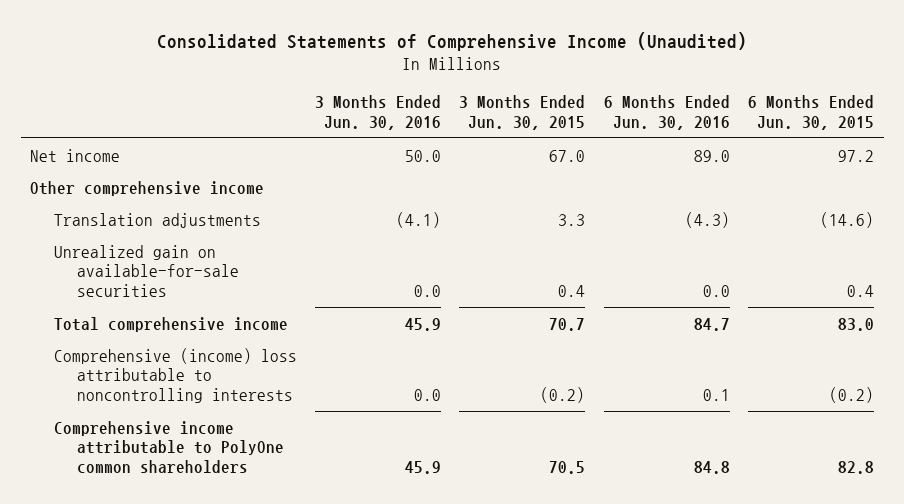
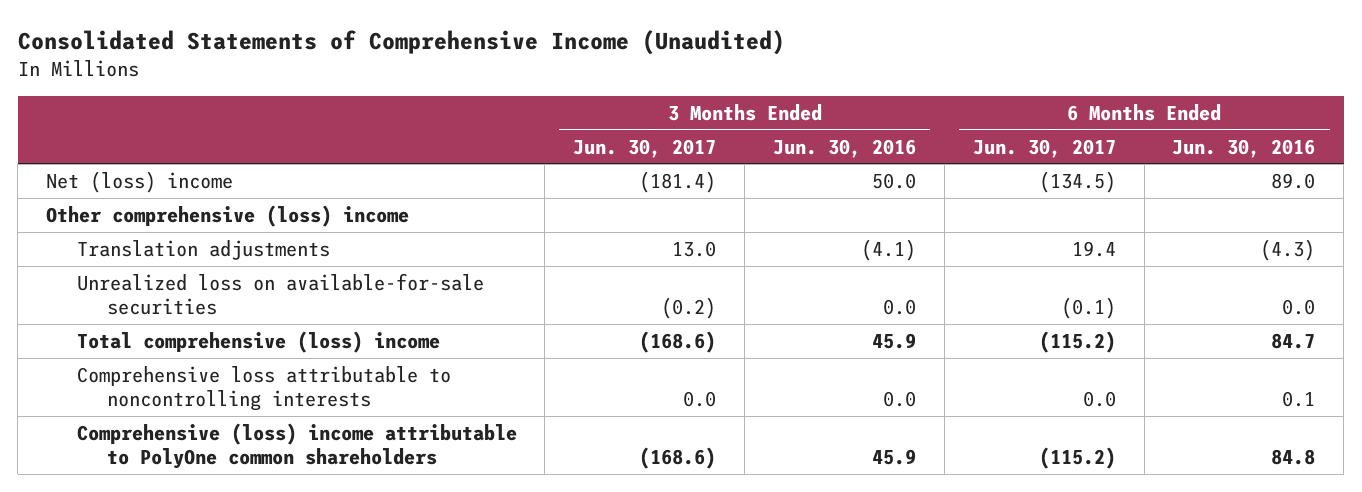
- | 3 Months Ended Jun. 30, 2016 | 3 Months Ended Jun. 30, 2015 | 6 Months Ended Jun. 30, 2016 | 6 Months Ended Jun. 30, 2015
+ | 3 Months Ended Jun. 30, 2017 | 3 Months Ended Jun. 30, 2016 | 6 Months Ended Jun. 30, 2017 | 6 Months Ended Jun. 30, 2016
- Net income | 50.0 | 67.0 | 89.0 | 97.2
- Other comprehensive income
+ Net (loss) income | (181.4) | 50.0 | (134.5) | 89.0
+ Other comprehensive (loss) income
- Unrealized gain on available-for-sale securities | 0.0 | 0.4 | 0.0 | 0.4
- Total comprehensive income | 45.9 | 70.7 | 84.7 | 83.0
- Comprehensive (income) loss attributable to noncontrolling interests | 0.0 | (0.2) | 0.1 | (0.2)
- Comprehensive income attributable to PolyOne common shareholders | 45.9 | 70.5 | 84.8 | 82.8
+ Unrealized loss on available-for-sale securities | (0.2) | 0.0 | (0.1) | 0.0
+ Total comprehensive (loss) income | (168.6) | 45.9 | (115.2) | 84.7
+ Comprehensive loss attributable to noncontrolling interests | 0.0 | 0.0 | 0.0 | 0.1
+ Comprehensive (loss) income attributable to PolyOne common shareholders | (168.6) | 45.9 | (115.2) | 84.8

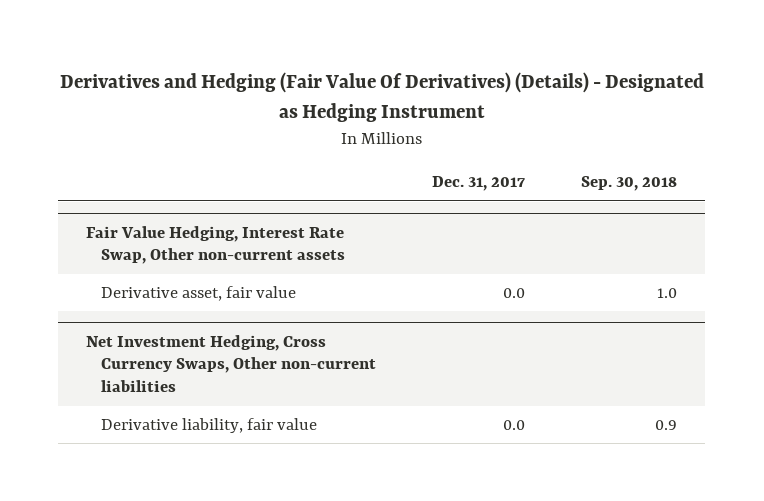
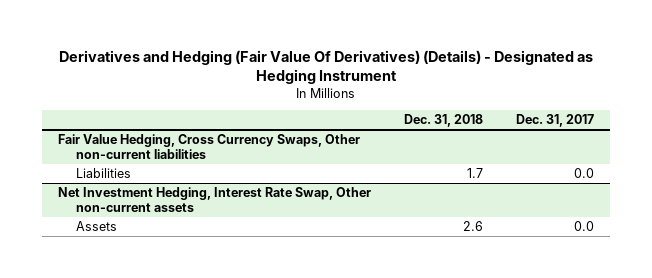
- | Dec. 31, 2017 | Sep. 30, 2018
+ | Dec. 31, 2018 | Dec. 31, 2017
- Fair Value Hedging, Interest Rate Swap, Other non-current assets
- Derivative asset, fair value | 0.0 | 1.0
- Net Investment Hedging, Cross Currency Swaps, Other non-current liabilities
- Derivative liability, fair value | 0.0 | 0.9
+ Fair Value Hedging, Cross Currency Swaps, Other non-current liabilities
+ Liabilities | 1.7 | 0.0
+ Net Investment Hedging, Interest Rate Swap, Other non-current assets
+ Assets | 2.6 | 0.0

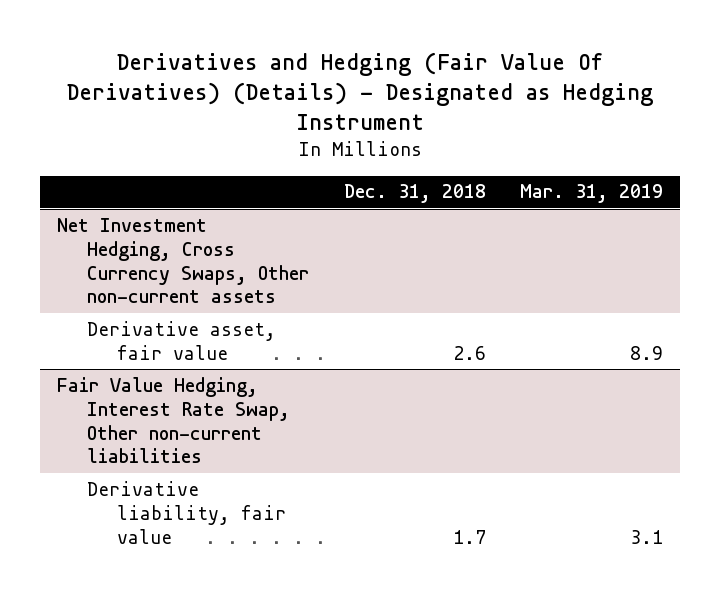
- | Dec. 31, 2018 | Dec. 31, 2017
+ | Dec. 31, 2018 | Mar. 31, 2019
- Fair Value Hedging, Cross Currency Swaps, Other non-current liabilities
- Liabilities | 1.7 | 0.0
- Net Investment Hedging, Interest Rate Swap, Other non-current assets
- Assets | 2.6 | 0.0
+ Net Investment Hedging, Cross Currency Swaps, Other non-current assets
+ Derivative asset, fair value | 2.6 | 8.9
+ Fair Value Hedging, Interest Rate Swap, Other non-current liabilities
+ Derivative liability, fair value | 1.7 | 3.1

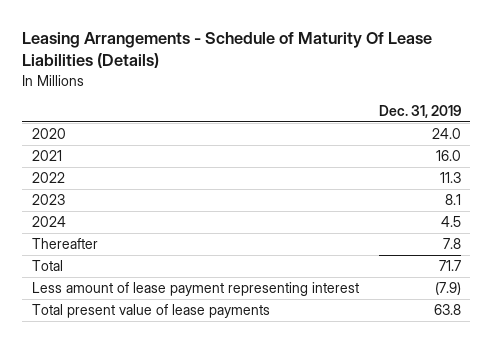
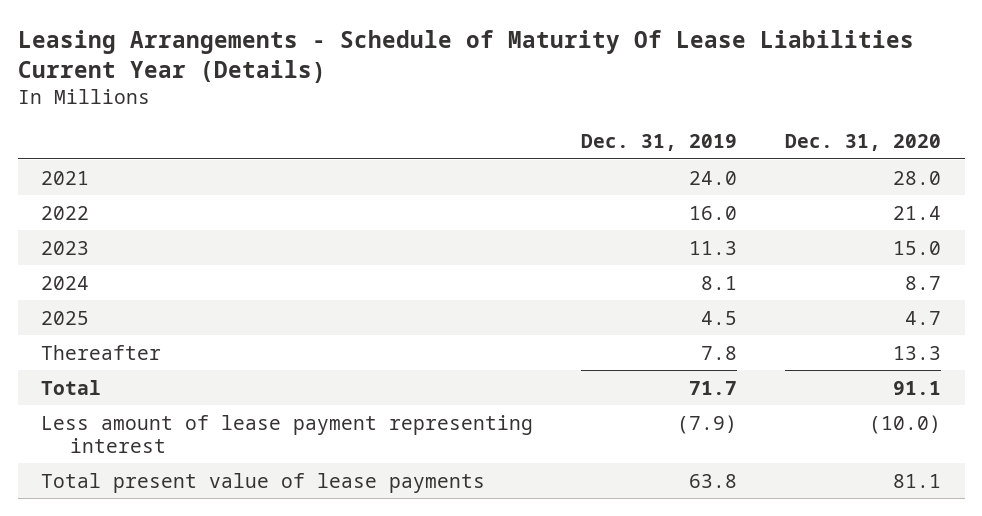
- Leasing Arrangements - Schedule of Maturity Of Lease Liabilities (Details)
+ Leasing Arrangements - Schedule of Maturity Of Lease Liabilities Current Year (Details)
- | Dec. 31, 2019
+ | Dec. 31, 2019 | Dec. 31, 2020
- 2020 | 24.0
- 2021 | 16.0
- 2022 | 11.3
- 2023 | 8.1
- 2024 | 4.5
+ 2021 | 24.0 | 28.0
+ 2022 | 16.0 | 21.4
+ 2023 | 11.3 | 15.0
+ 2024 | 8.1 | 8.7
+ 2025 | 4.5 | 4.7

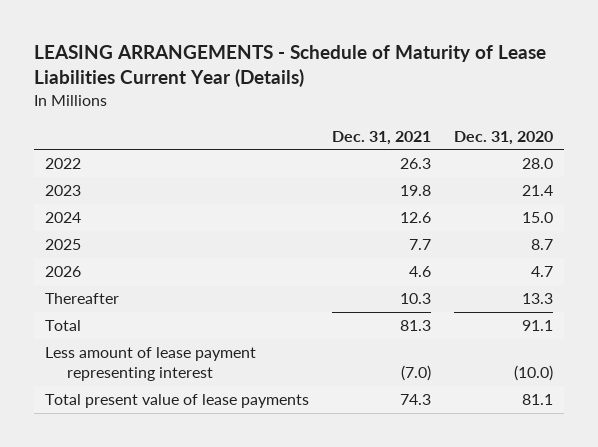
- Leasing Arrangements - Schedule of Maturity Of Lease Liabilities Current Year (Details)
+ LEASING ARRANGEMENTS - Schedule of Maturity of Lease Liabilities Current Year (Details)
- | Dec. 31, 2019 | Dec. 31, 2020
+ | Dec. 31, 2021 | Dec. 31, 2020
- 2021 | 24.0 | 28.0
- 2022 | 16.0 | 21.4
- 2023 | 11.3 | 15.0
- 2024 | 8.1 | 8.7
- 2025 | 4.5 | 4.7
+ 2022 | 26.3 | 28.0
+ 2023 | 19.8 | 21.4
+ 2024 | 12.6 | 15.0
+ 2025 | 7.7 | 8.7
+ 2026 | 4.6 | 4.7

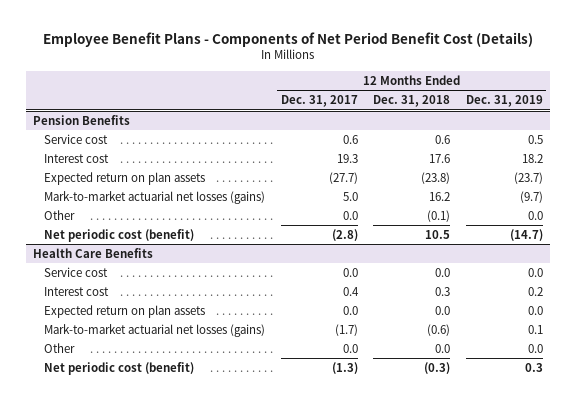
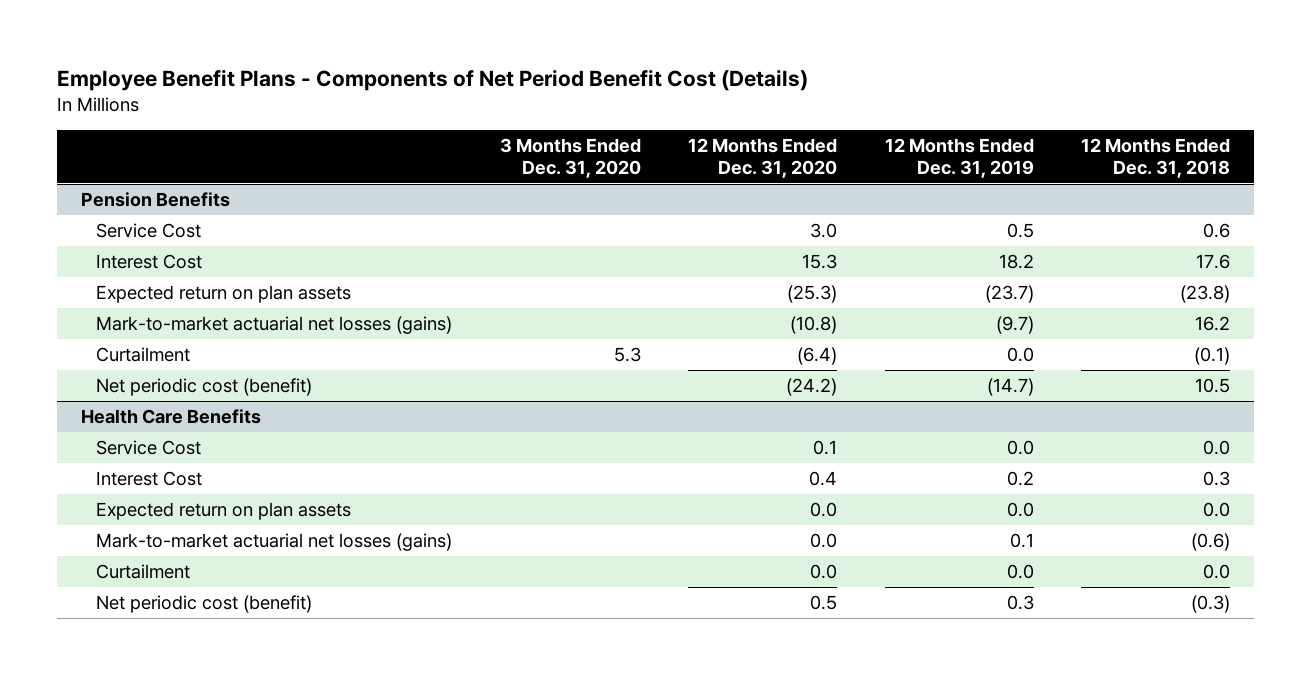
- | 12 Months Ended Dec. 31, 2017 | 12 Months Ended Dec. 31, 2018 | 12 Months Ended Dec. 31, 2019
+ | 3 Months Ended Dec. 31, 2020 | 12 Months Ended Dec. 31, 2020 | 12 Months Ended Dec. 31, 2019 | 12 Months Ended Dec. 31, 2018
@ Pension Benefits
- Service cost | 0.6 | 0.6 | 0.5
- Interest cost | 19.3 | 17.6 | 18.2
+ Service Cost | | 3.0 | 0.5 | 0.6
+ Interest Cost | | 15.3 | 18.2 | 17.6
- Other | 0.0 | (0.1) | 0.0
+ Curtailment | 5.3 | (6.4) | 0.0 | (0.1)
@ Health Care Benefits
- Service cost | 0.0 | 0.0 | 0.0
- Interest cost | 0.4 | 0.3 | 0.2
+ Service Cost | | 0.1 | 0.0 | 0.0
+ Interest Cost | | 0.4 | 0.2 | 0.3
- Other | 0.0 | 0.0 | 0.0
+ Curtailment | | 0.0 | 0.0 | 0.0

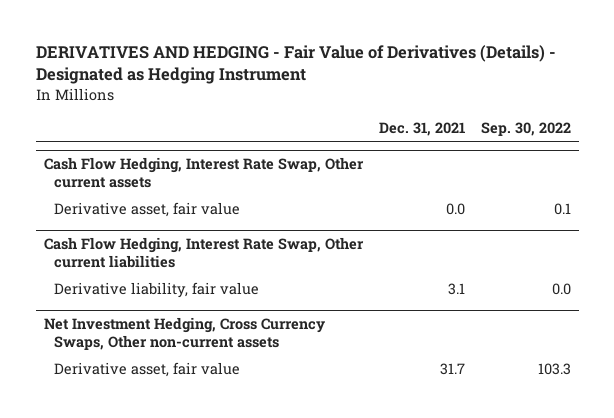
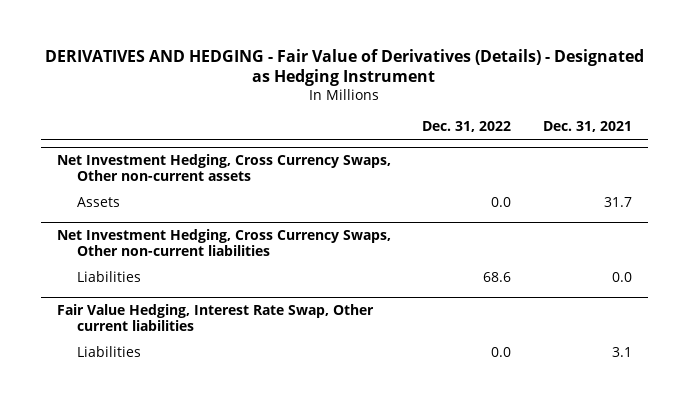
- | Dec. 31, 2021 | Sep. 30, 2022
+ | Dec. 31, 2022 | Dec. 31, 2021
- Cash Flow Hedging, Interest Rate Swap, Other current assets
- Derivative asset, fair value | 0.0 | 0.1
- Cash Flow Hedging, Interest Rate Swap, Other current liabilities
- Derivative liability, fair value | 3.1 | 0.0
@ Net Investment Hedging, Cross Currency Swaps, Other non-current assets
- Derivative asset, fair value | 31.7 | 103.3
+ Assets | 0.0 | 31.7
+ Net Investment Hedging, Cross Currency Swaps, Other non-current liabilities
+ Liabilities | 68.6 | 0.0
+ Fair Value Hedging, Interest Rate Swap, Other current liabilities
+ Liabilities | 0.0 | 3.1

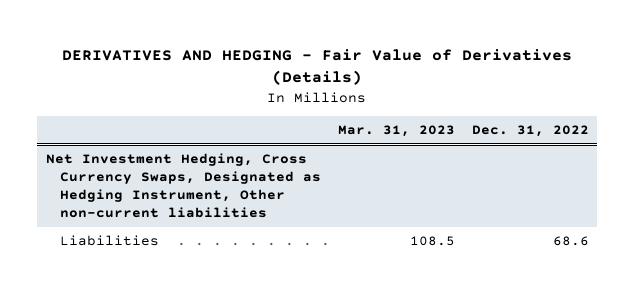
- DERIVATIVES AND HEDGING - Fair Value of Derivatives (Details) - Designated as Hedging Instrument
+ DERIVATIVES AND HEDGING - Fair Value of Derivatives (Details)
- | Dec. 31, 2022 | Dec. 31, 2021
+ | Mar. 31, 2023 | Dec. 31, 2022
- Net Investment Hedging, Cross Currency Swaps, Other non-current assets
- Assets | 0.0 | 31.7
- Net Investment Hedging, Cross Currency Swaps, Other non-current liabilities
+ Net Investment Hedging, Cross Currency Swaps, Designated as Hedging Instrument, Other non-current liabilities
- Fair Value Hedging, Interest Rate Swap, Other current liabilities
- Liabilities | 0.0 | 3.1

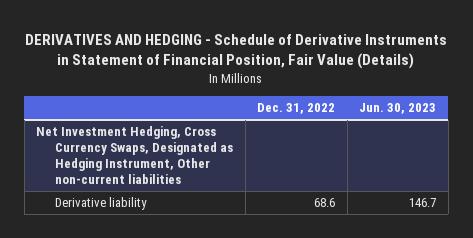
- DERIVATIVES AND HEDGING - Fair Value of Derivatives (Details)
+ DERIVATIVES AND HEDGING - Schedule of Derivative Instruments in Statement of Financial Position, Fair Value (Details)
- | Mar. 31, 2023 | Dec. 31, 2022
+ | Dec. 31, 2022 | Jun. 30, 2023
@ Net Investment Hedging, Cross Currency Swaps, Designated as Hedging Instrument, Other non-current liabilities
- Liabilities | 108.5 | 68.6
+ Derivative liability | 68.6 | 146.7

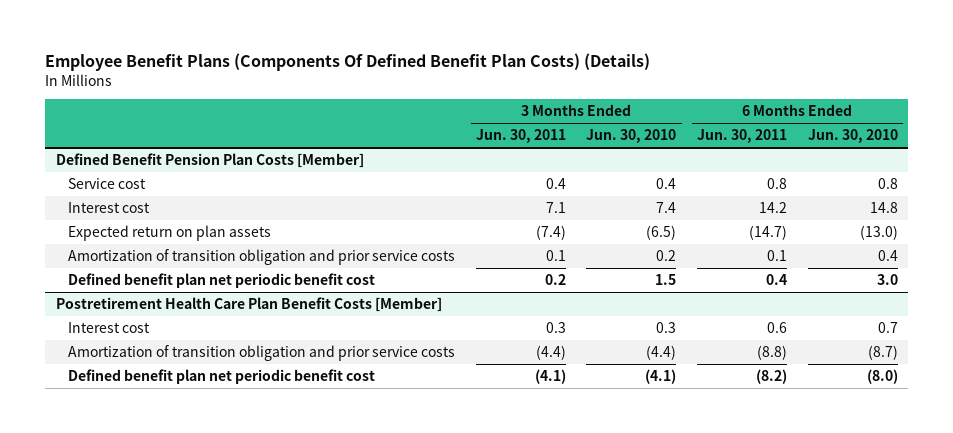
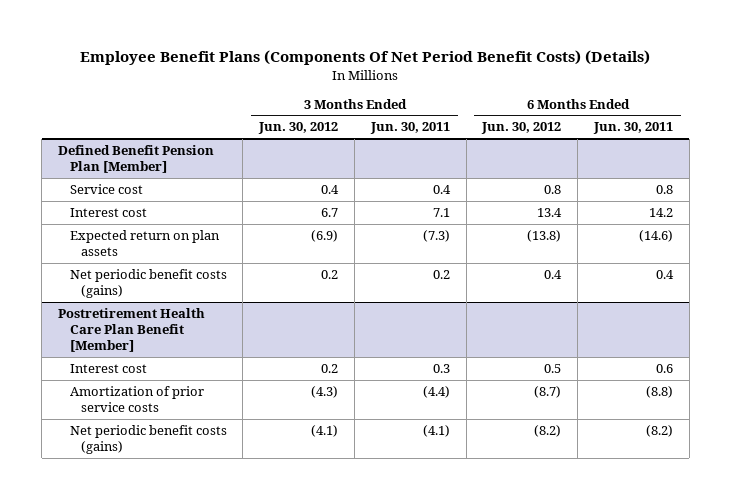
- Employee Benefit Plans (Components Of Defined Benefit Plan Costs) (Details)
+ Employee Benefit Plans (Components Of Net Period Benefit Costs) (Details)
- | 3 Months Ended Jun. 30, 2011 | 3 Months Ended Jun. 30, 2010 | 6 Months Ended Jun. 30, 2011 | 6 Months Ended Jun. 30, 2010
+ | 3 Months Ended Jun. 30, 2012 | 3 Months Ended Jun. 30, 2011 | 6 Months Ended Jun. 30, 2012 | 6 Months Ended Jun. 30, 2011
- Defined Benefit Pension Plan Costs [Member]
+ Defined Benefit Pension Plan [Member]
- Expected return on plan assets | (7.4) | (6.5) | (14.7) | (13.0)
- Amortization of transition obligation and prior service costs | 0.1 | 0.2 | 0.1 | 0.4
- Defined benefit plan net periodic benefit cost | 0.2 | 1.5 | 0.4 | 3.0
- Postretirement Health Care Plan Benefit Costs [Member]
+ Expected return on plan assets | (6.9) | (7.3) | (13.8) | (14.6)
+ Net periodic benefit costs (gains) | 0.2 | 0.2 | 0.4 | 0.4
+ Postretirement Health Care Plan Benefit [Member]
- Amortization of transition obligation and prior service costs | (4.4) | (4.4) | (8.8) | (8.7)
- Defined benefit plan net periodic benefit cost | (4.1) | (4.1) | (8.2) | (8.0)
+ Amortization of prior service costs | (4.3) | (4.4) | (8.7) | (8.8)
+ Net periodic benefit costs (gains) | (4.1) | (4.1) | (8.2) | (8.2)

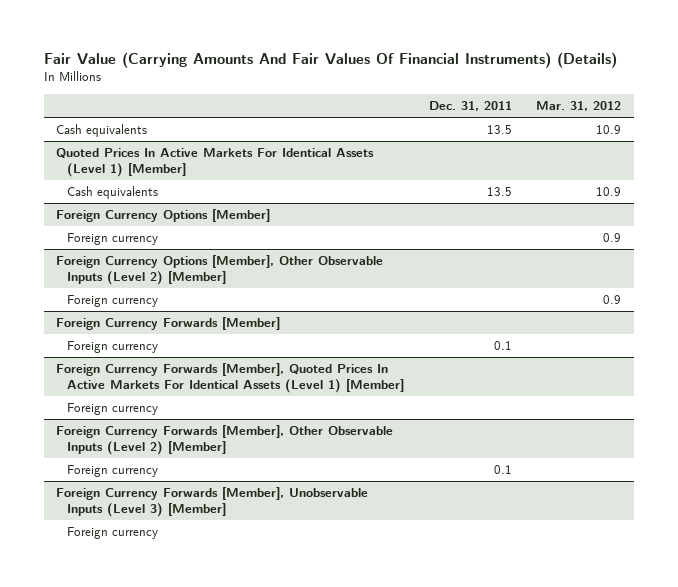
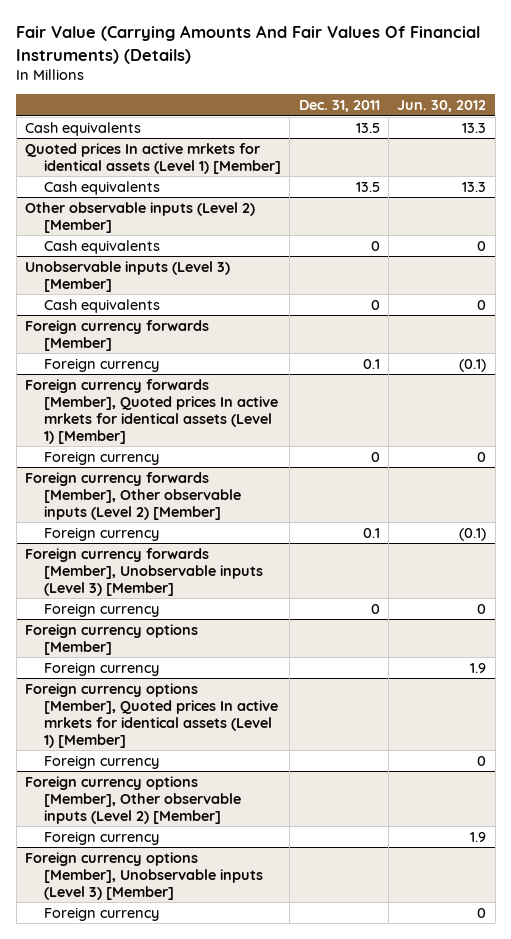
- | Dec. 31, 2011 | Mar. 31, 2012
+ | Dec. 31, 2011 | Jun. 30, 2012
- Quoted Prices In Active Markets For Identical Assets (Level 1) [Member]
+ Quoted prices In active mrkets for identical assets (Level 1) [Member]
- Foreign Currency Options [Member]
+ Other observable inputs (Level 2) [Member]
+ Cash equivalents | 0 | 0
+ Unobservable inputs (Level 3) [Member]
+ Cash equivalents | 0 | 0
+ Foreign currency forwards [Member]
+ Foreign currency | 0.1 | (0.1)
+ Foreign currency forwards [Member], Quoted prices In active mrkets for identical assets (Level 1) [Member]
+ Foreign currency | 0 | 0
+ Foreign currency forwards [Member], Other observable inputs (Level 2) [Member]
+ Foreign currency | 0.1 | (0.1)
+ Foreign currency forwards [Member], Unobservable inputs (Level 3) [Member]
+ Foreign currency | 0 | 0
+ Foreign currency options [Member]
- Foreign Currency Options [Member], Other Observable Inputs (Level 2) [Member]
+ Foreign currency options [Member], Quoted prices In active mrkets for identical assets (Level 1) [Member]
- Foreign Currency Forwards [Member]
- Foreign currency | 0.1 |
- Foreign Currency Forwards [Member], Quoted Prices In Active Markets For Identical Assets (Level 1) [Member]
+ Foreign currency options [Member], Other observable inputs (Level 2) [Member]
- Foreign Currency Forwards [Member], Other Observable Inputs (Level 2) [Member]
- Foreign currency | 0.1 |
- Foreign Currency Forwards [Member], Unobservable Inputs (Level 3) [Member]
+ Foreign currency options [Member], Unobservable inputs (Level 3) [Member]

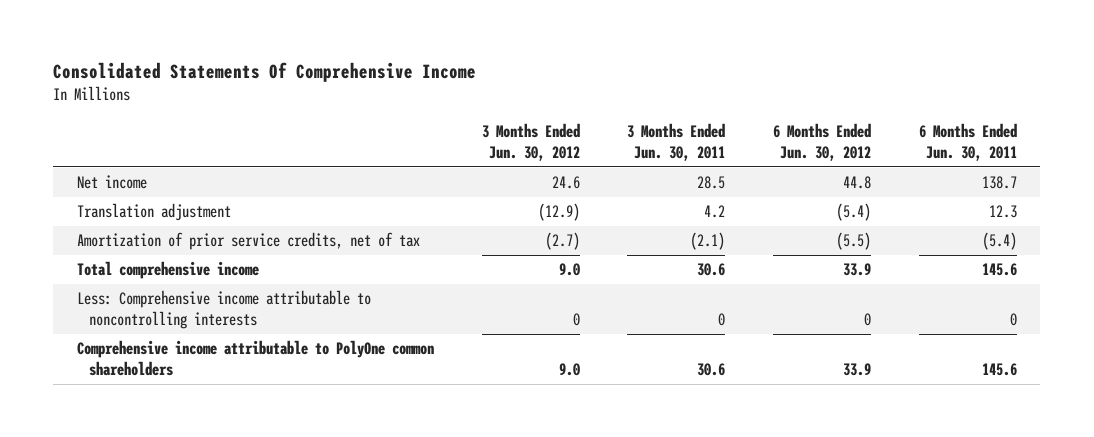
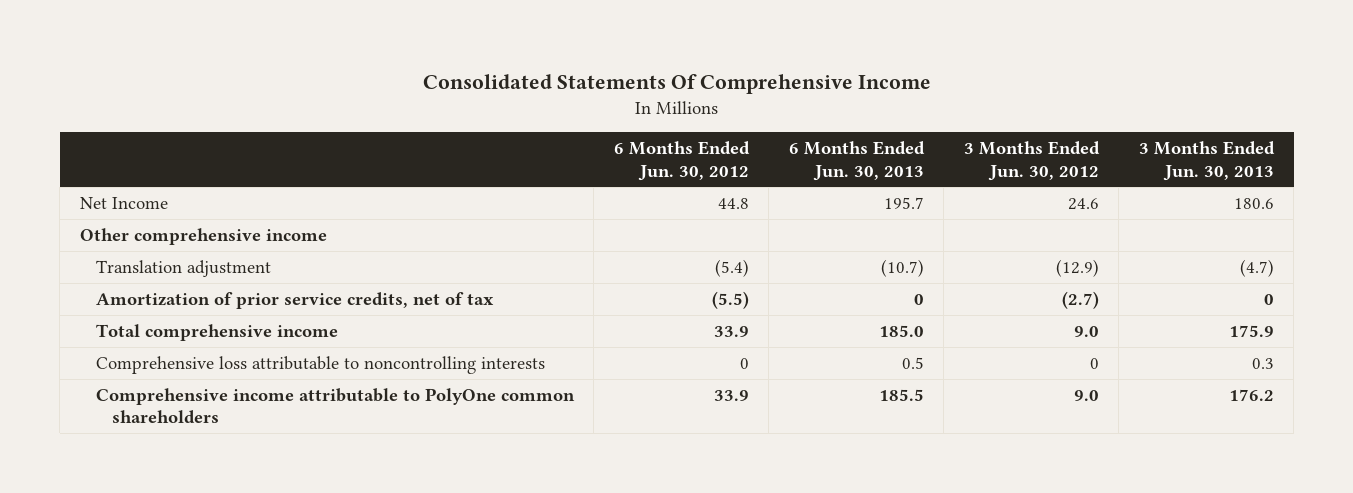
- | 3 Months Ended Jun. 30, 2012 | 3 Months Ended Jun. 30, 2011 | 6 Months Ended Jun. 30, 2012 | 6 Months Ended Jun. 30, 2011
+ | 6 Months Ended Jun. 30, 2012 | 6 Months Ended Jun. 30, 2013 | 3 Months Ended Jun. 30, 2012 | 3 Months Ended Jun. 30, 2013
- Net income | 24.6 | 28.5 | 44.8 | 138.7
+ Net Income | 44.8 | 195.7 | 24.6 | 180.6
+ Other comprehensive income
- Less: Comprehensive income attributable to noncontrolling interests | 0 | 0 | 0 | 0
+ Comprehensive loss attributable to noncontrolling interests | 0 | 0.5 | 0 | 0.3

